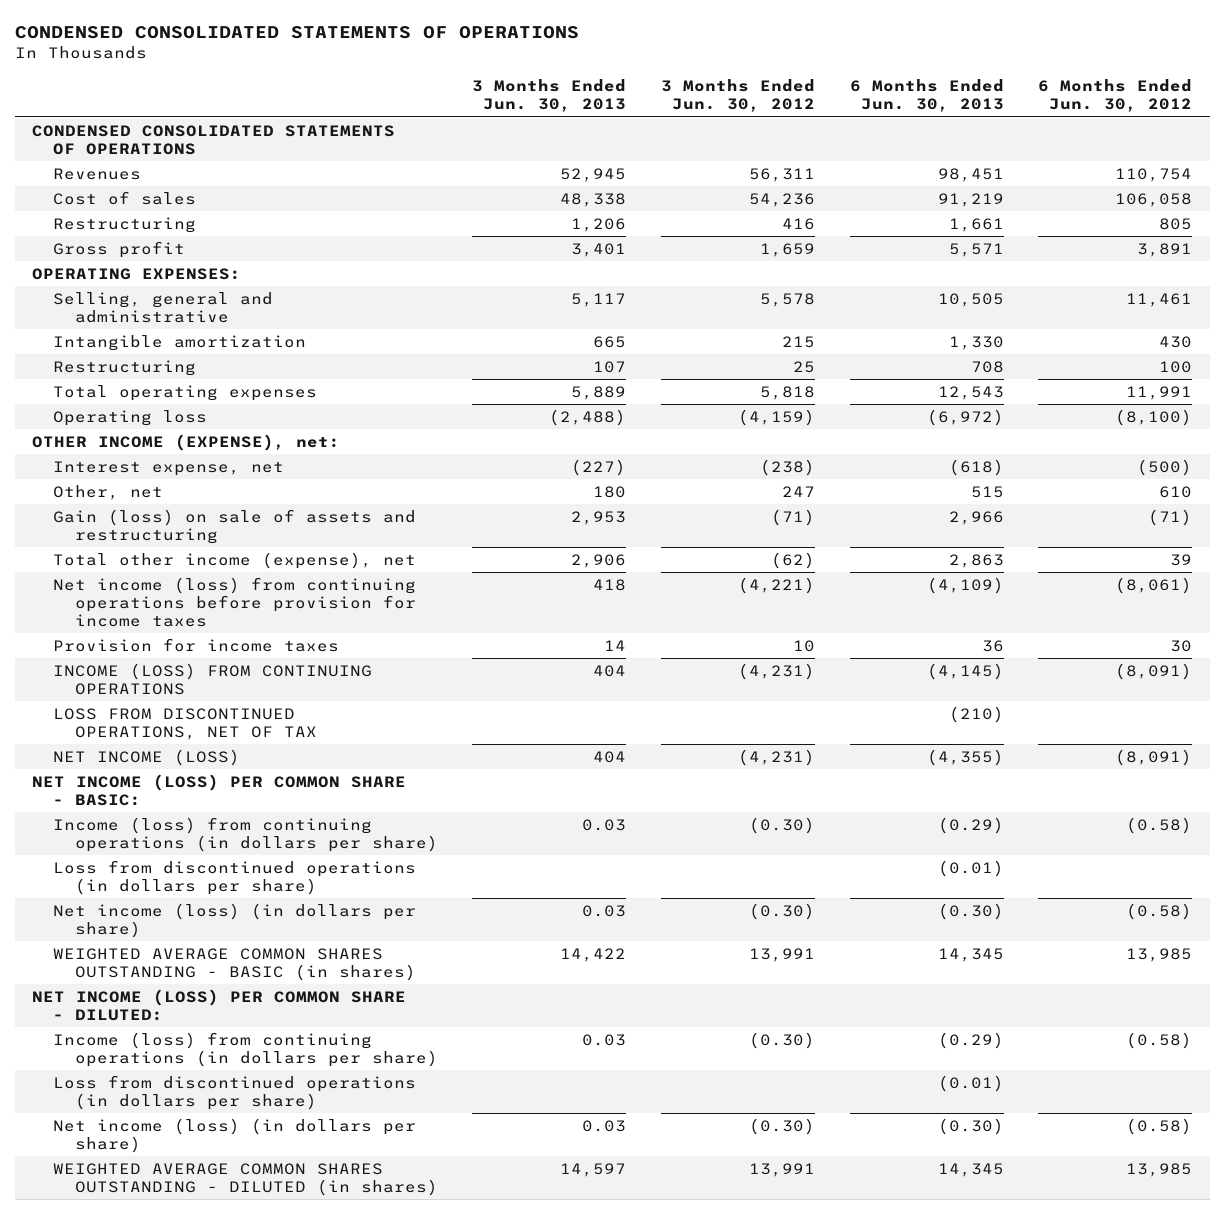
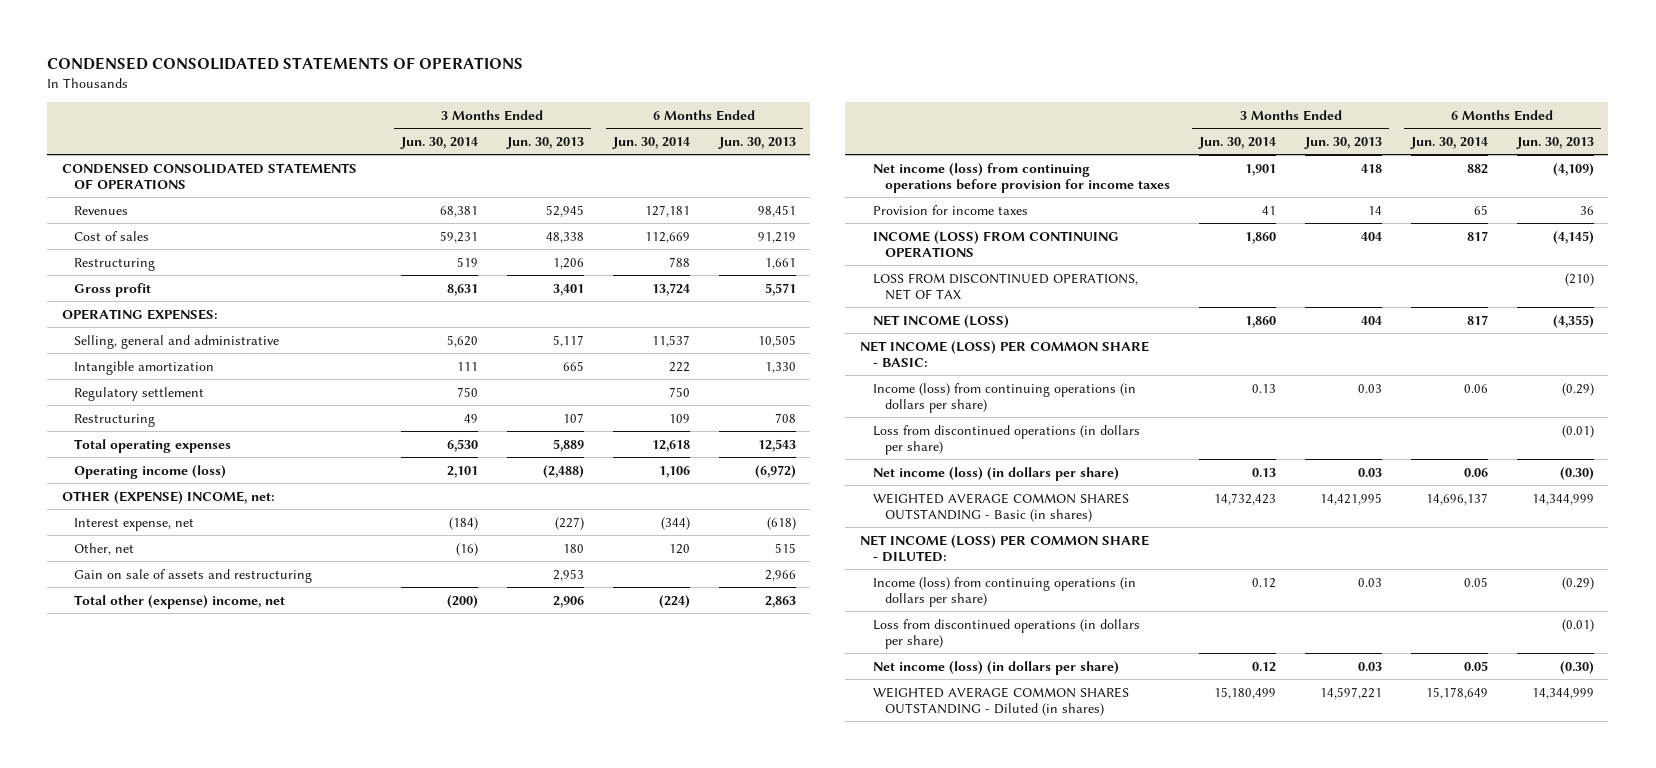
- | 3 Months Ended Jun. 30, 2013 | 3 Months Ended Jun. 30, 2012 | 6 Months Ended Jun. 30, 2013 | 6 Months Ended Jun. 30, 2012
+ | 3 Months Ended Jun. 30, 2014 | 3 Months Ended Jun. 30, 2013 | 6 Months Ended Jun. 30, 2014 | 6 Months Ended Jun. 30, 2013
+ Regulatory settlement | 750 | | 750 |
- Operating loss | (2,488) | (4,159) | (6,972) | (8,100)
- OTHER INCOME (EXPENSE), net:
+ Operating income (loss) | 2,101 | (2,488) | 1,106 | (6,972)
+ OTHER (EXPENSE) INCOME, net:
- Gain (loss) on sale of assets and restructuring | 2,953 | (71) | 2,966 | (71)
- Total other income (expense), net | 2,906 | (62) | 2,863 | 39
+ Gain on sale of assets and restructuring | | 2,953 | | 2,966
+ Total other (expense) income, net | (200) | 2,906 | (224) | 2,863
- WEIGHTED AVERAGE COMMON SHARES OUTSTANDING - BASIC (in shares) | 14,422 | 13,991 | 14,345 | 13,985
+ WEIGHTED AVERAGE COMMON SHARES OUTSTANDING - Basic (in shares) | 14,732,423 | 14,421,995 | 14,696,137 | 14,344,999
- WEIGHTED AVERAGE COMMON SHARES OUTSTANDING - DILUTED (in shares) | 14,597 | 13,991 | 14,345 | 13,985
+ WEIGHTED AVERAGE COMMON SHARES OUTSTANDING - Diluted (in shares) | 15,180,499 | 14,597,221 | 15,178,649 | 14,344,999

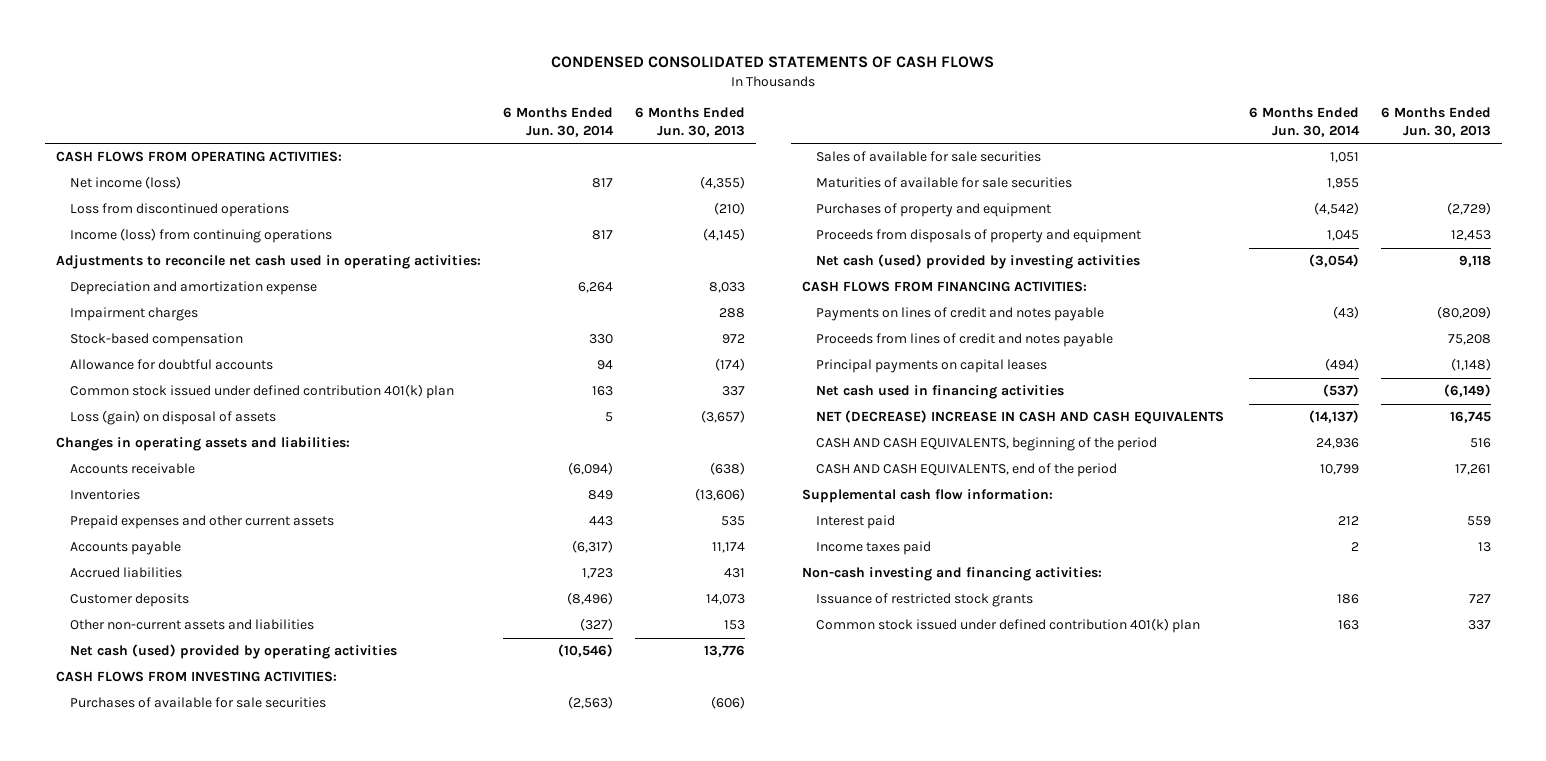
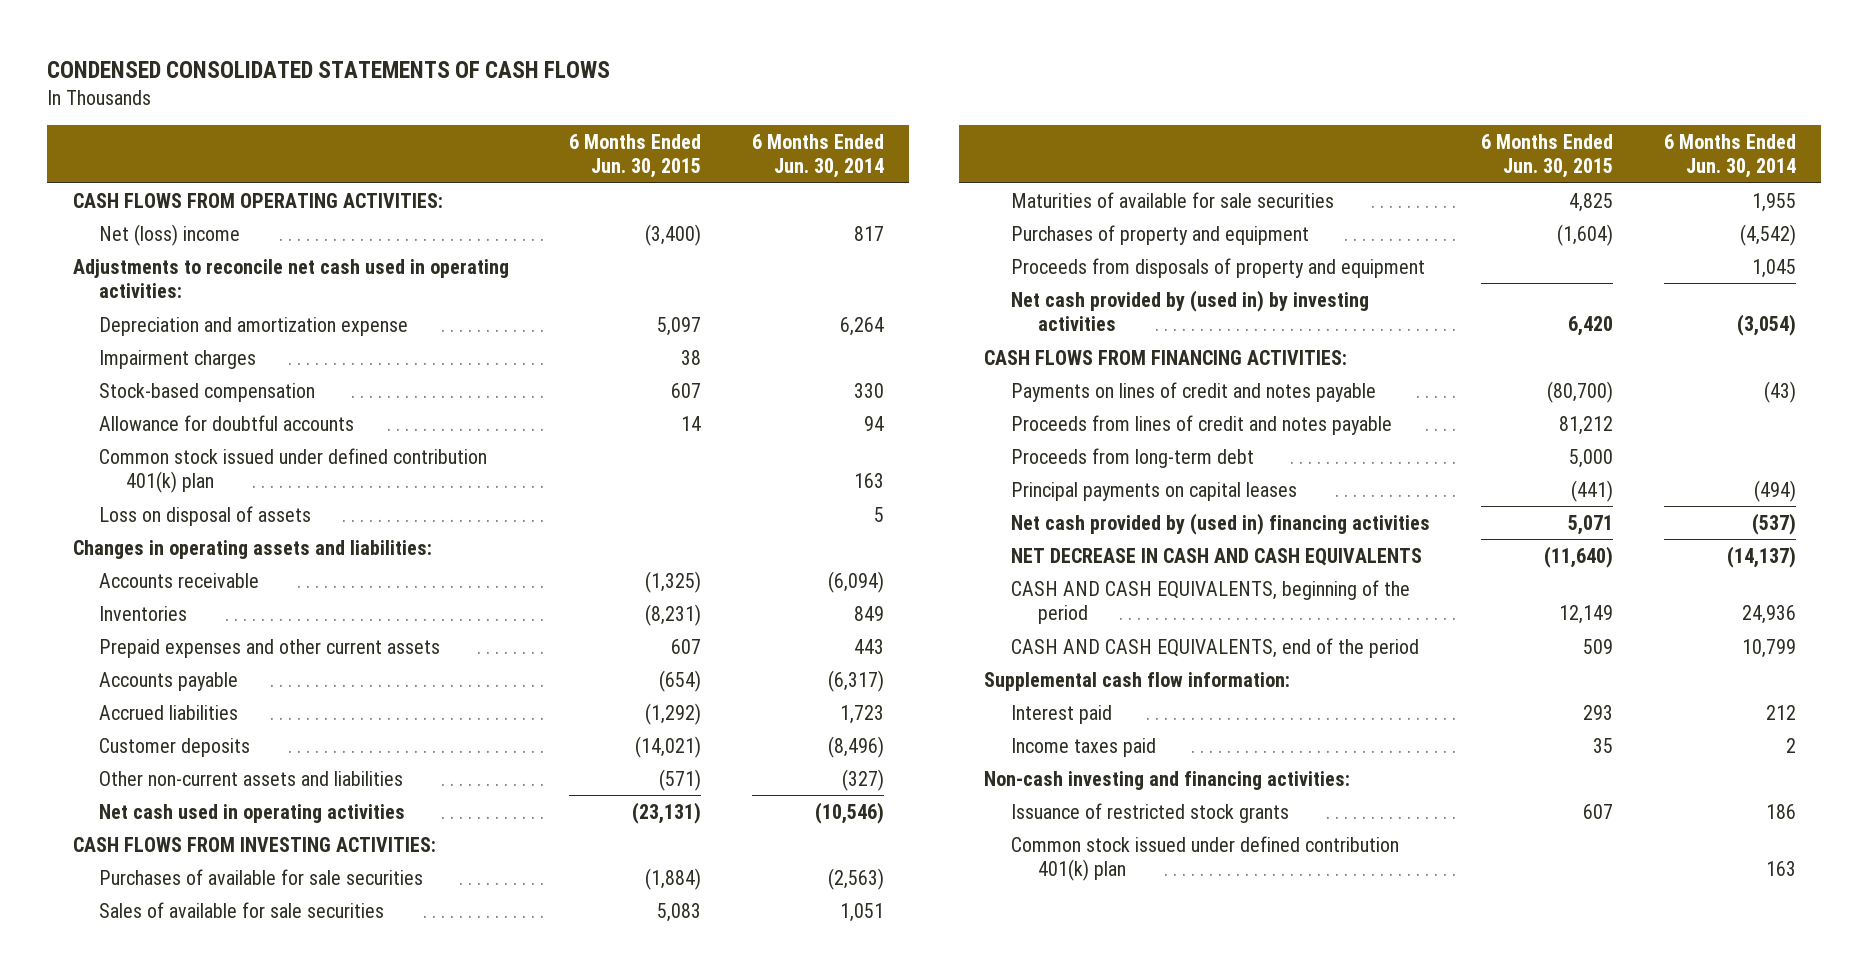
- | 6 Months Ended Jun. 30, 2014 | 6 Months Ended Jun. 30, 2013
+ | 6 Months Ended Jun. 30, 2015 | 6 Months Ended Jun. 30, 2014
- Net income (loss) | 817 | (4,355)
- Loss from discontinued operations | | (210)
- Income (loss) from continuing operations | 817 | (4,145)
+ Net (loss) income | (3,400) | 817
- Loss (gain) on disposal of assets | 5 | (3,657)
+ Loss on disposal of assets | | 5
- Net cash (used) provided by operating activities | (10,546) | 13,776
+ Net cash used in operating activities | (23,131) | (10,546)
- Net cash (used) provided by investing activities | (3,054) | 9,118
+ Net cash provided by (used in) by investing activities | 6,420 | (3,054)
+ Proceeds from long-term debt | 5,000 |
- Net cash used in financing activities | (537) | (6,149)
- NET (DECREASE) INCREASE IN CASH AND CASH EQUIVALENTS | (14,137) | 16,745
+ Net cash provided by (used in) financing activities | 5,071 | (537)
+ NET DECREASE IN CASH AND CASH EQUIVALENTS | (11,640) | (14,137)

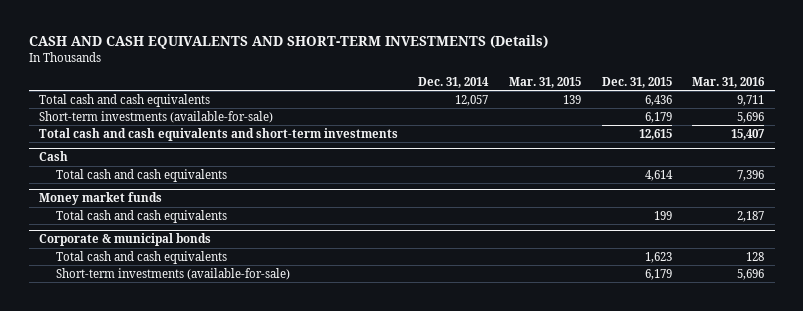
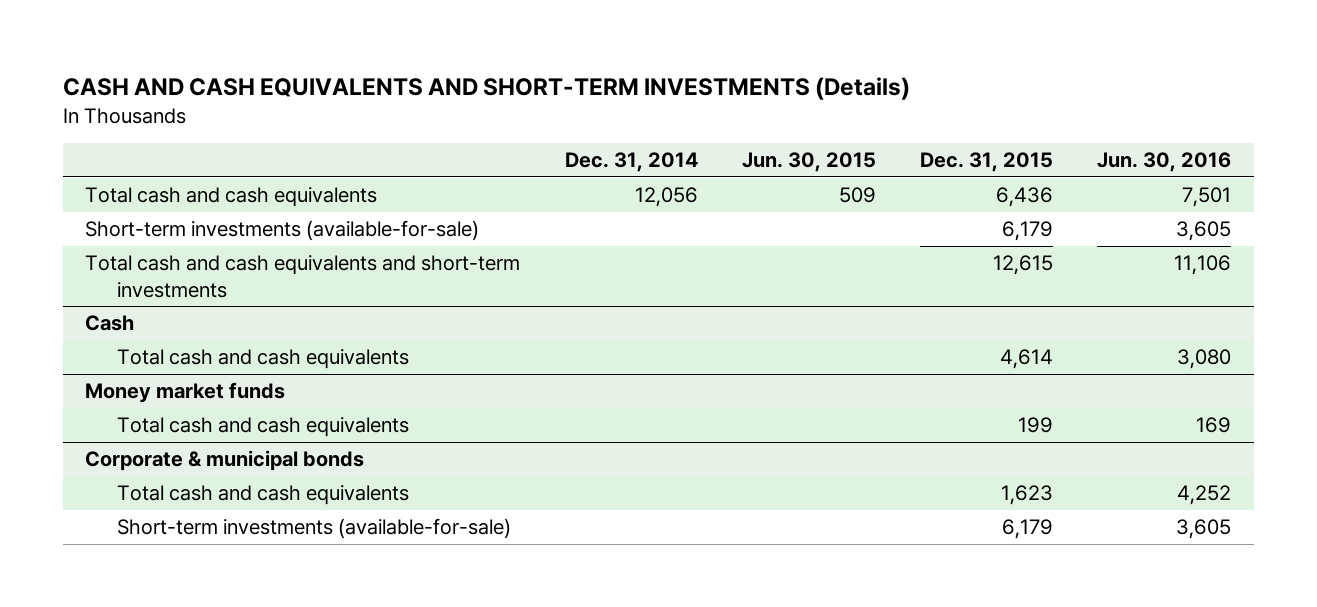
- | Dec. 31, 2014 | Mar. 31, 2015 | Dec. 31, 2015 | Mar. 31, 2016
+ | Dec. 31, 2014 | Jun. 30, 2015 | Dec. 31, 2015 | Jun. 30, 2016
- Total cash and cash equivalents | 12,057 | 139 | 6,436 | 9,711
+ Total cash and cash equivalents | 12,056 | 509 | 6,436 | 7,501

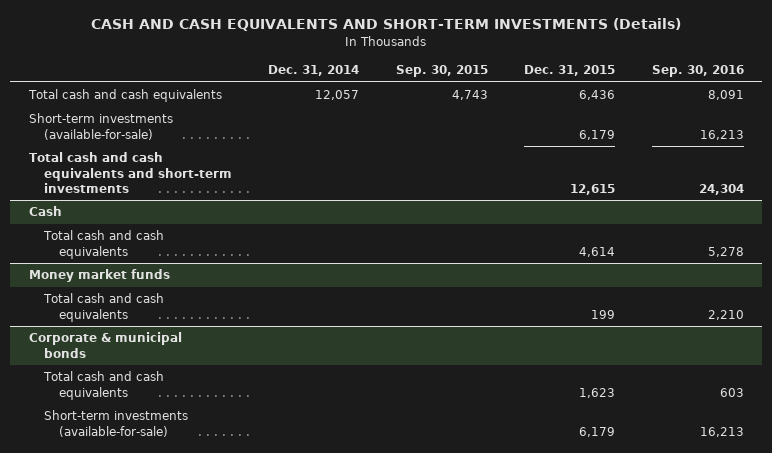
- | Dec. 31, 2014 | Jun. 30, 2015 | Dec. 31, 2015 | Jun. 30, 2016
+ | Dec. 31, 2014 | Sep. 30, 2015 | Dec. 31, 2015 | Sep. 30, 2016
- Total cash and cash equivalents | 12,056 | 509 | 6,436 | 7,501
+ Total cash and cash equivalents | 12,057 | 4,743 | 6,436 | 8,091

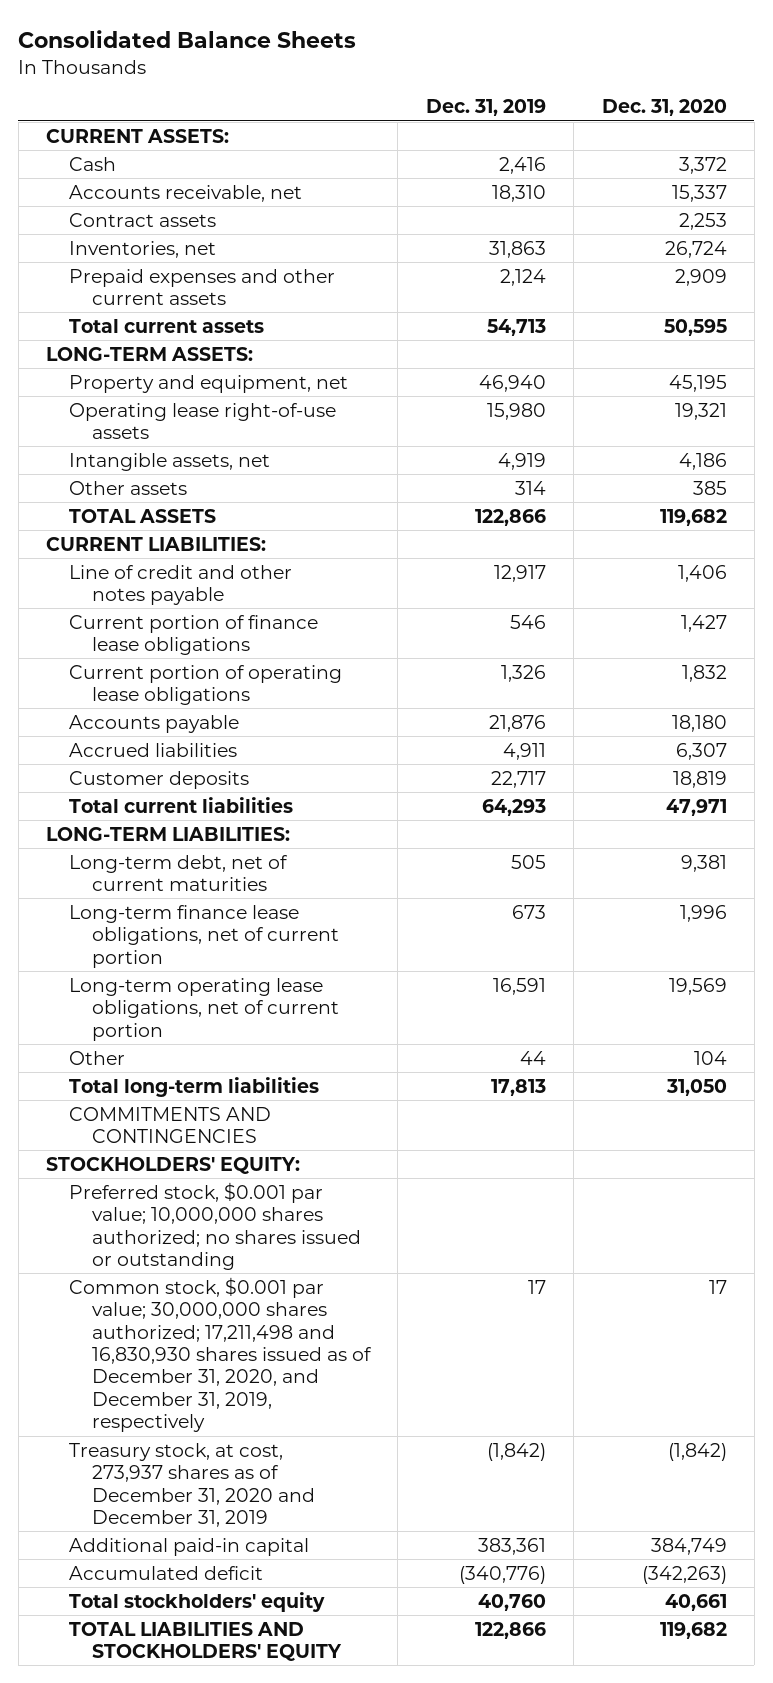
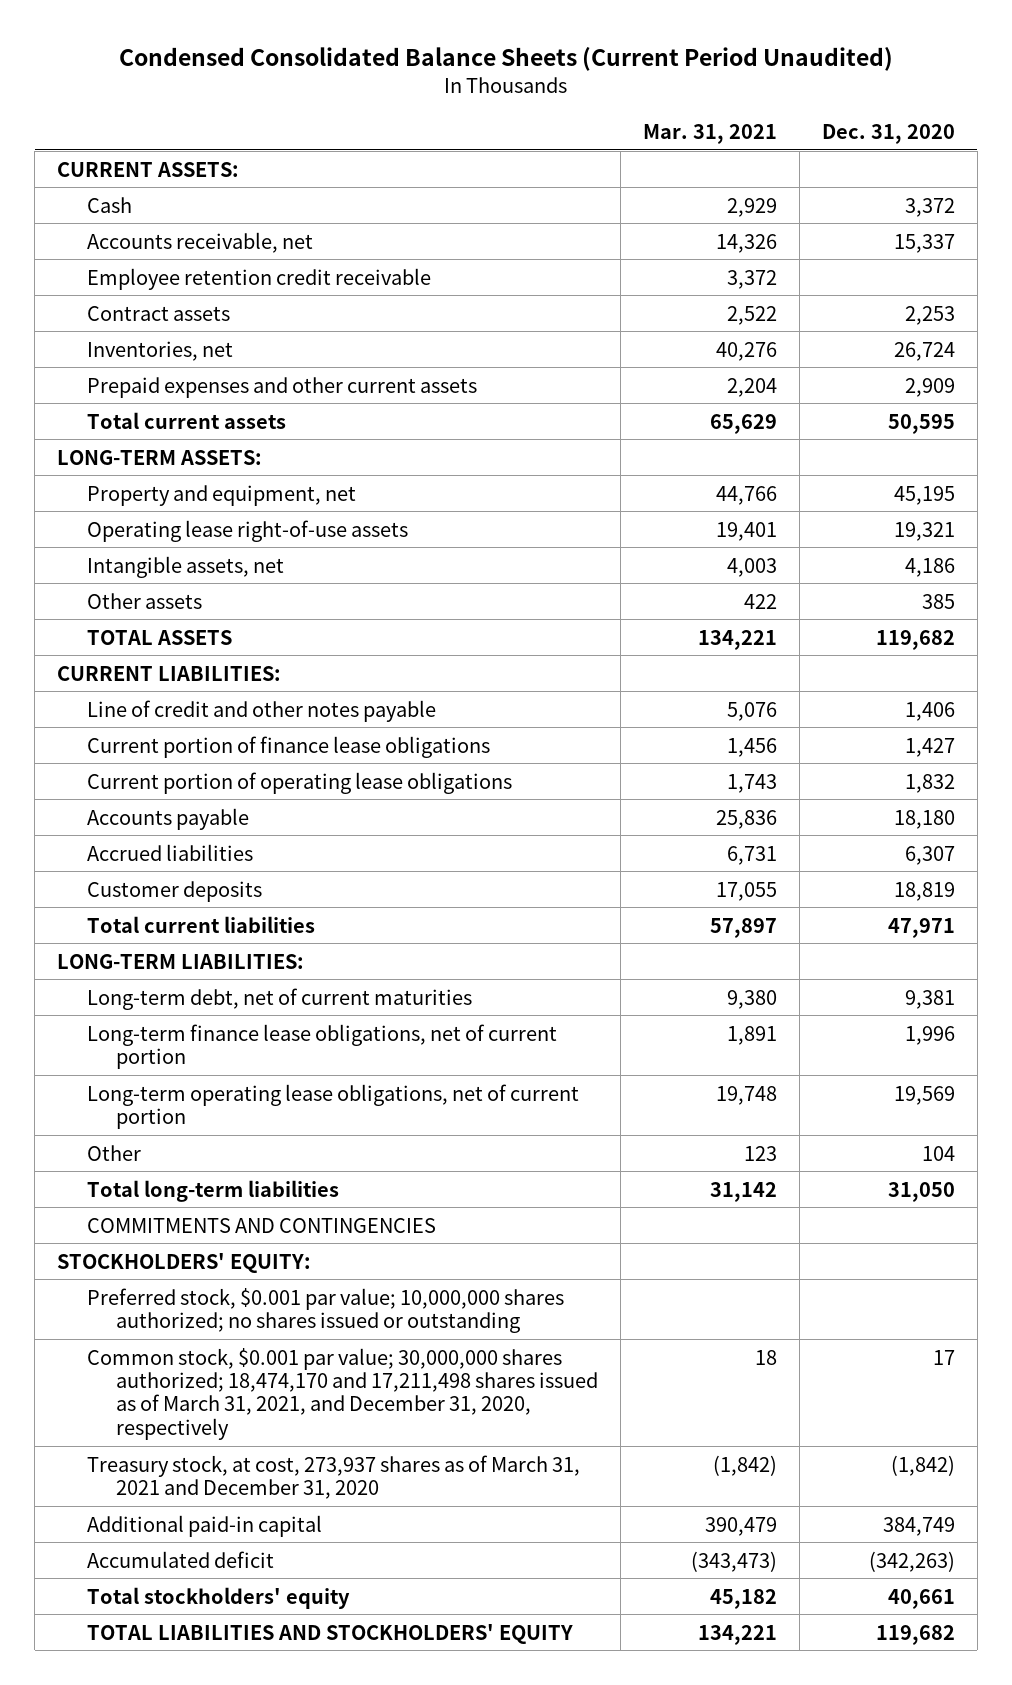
- Consolidated Balance Sheets
+ Condensed Consolidated Balance Sheets (Current Period Unaudited)
- | Dec. 31, 2019 | Dec. 31, 2020
+ | Mar. 31, 2021 | Dec. 31, 2020
+ Employee retention credit receivable | 3,372 |
- Common stock, $0.001 par value; 30,000,000 shares authorized; 17,211,498 and 16,830,930 shares issued as of December 31, 2020, and December 31, 2019, respectively | 17 | 17
- Treasury stock, at cost, 273,937 shares as of December 31, 2020 and December 31, 2019 | (1,842) | (1,842)
+ Common stock, $0.001 par value; 30,000,000 shares authorized; 18,474,170 and 17,211,498 shares issued as of March 31, 2021, and December 31, 2020, respectively | 18 | 17
+ Treasury stock, at cost, 273,937 shares as of March 31, 2021 and December 31, 2020 | (1,842) | (1,842)

